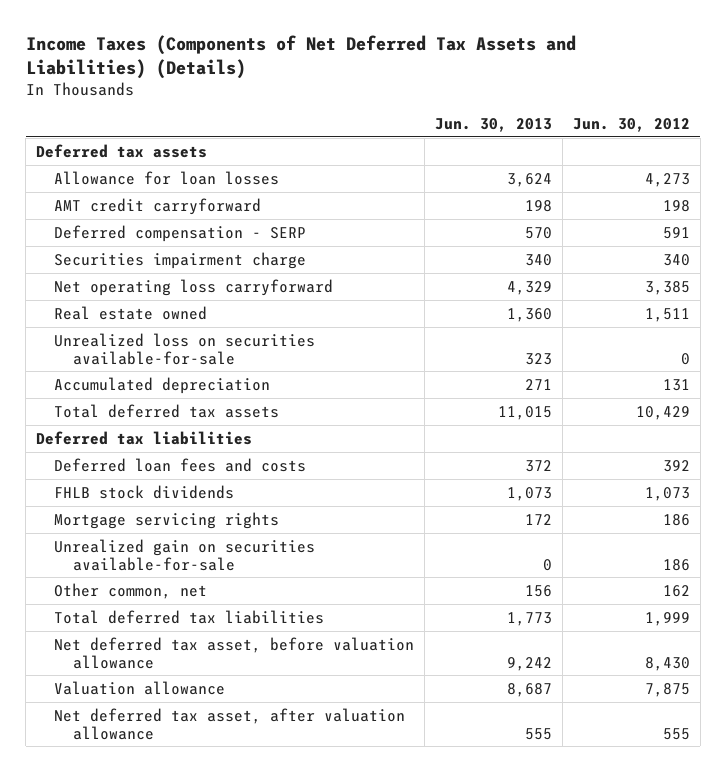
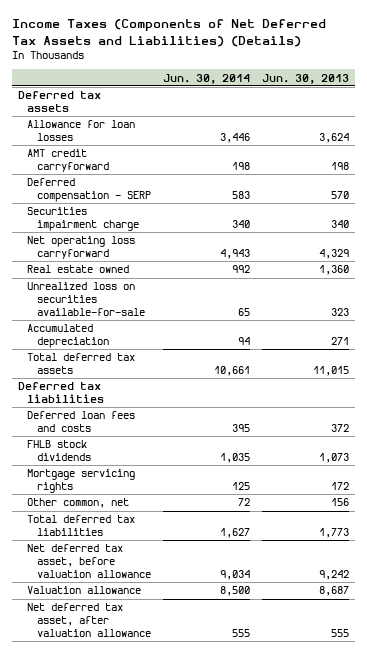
- | Jun. 30, 2013 | Jun. 30, 2012
+ | Jun. 30, 2014 | Jun. 30, 2013
- Unrealized gain on securities available-for-sale | 0 | 186

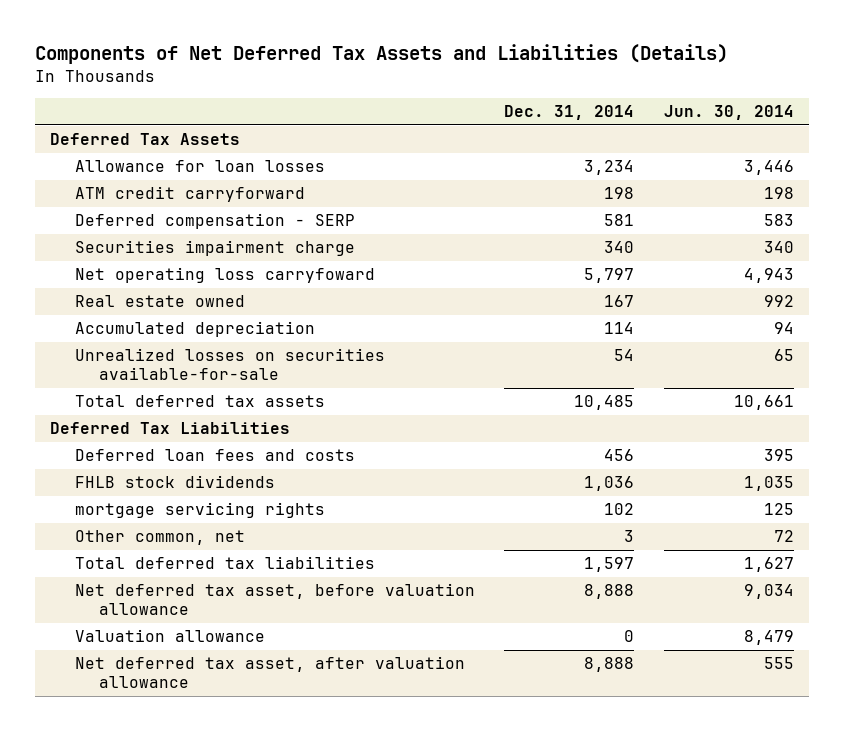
- Income Taxes (Components of Net Deferred Tax Assets and Liabilities) (Details)
+ Components of Net Deferred Tax Assets and Liabilities (Details)
- | Jun. 30, 2014 | Jun. 30, 2013
+ | Dec. 31, 2014 | Jun. 30, 2014
- Deferred tax assets
+ Deferred Tax Assets
- AMT credit carryforward | 198 | 198
+ ATM credit carryforward | 198 | 198
- Net operating loss carryforward | 4,943 | 4,329
+ Net operating loss carryfoward | 5,797 | 4,943
- Unrealized loss on securities available-for-sale | 65 | 323
+ Unrealized losses on securities available-for-sale | 54 | 65
- Deferred tax liabilities
+ Deferred Tax Liabilities
- Mortgage servicing rights | 125 | 172
+ mortgage servicing rights | 102 | 125
- Valuation allowance | 8,500 | 8,687
+ Valuation allowance | 0 | 8,479

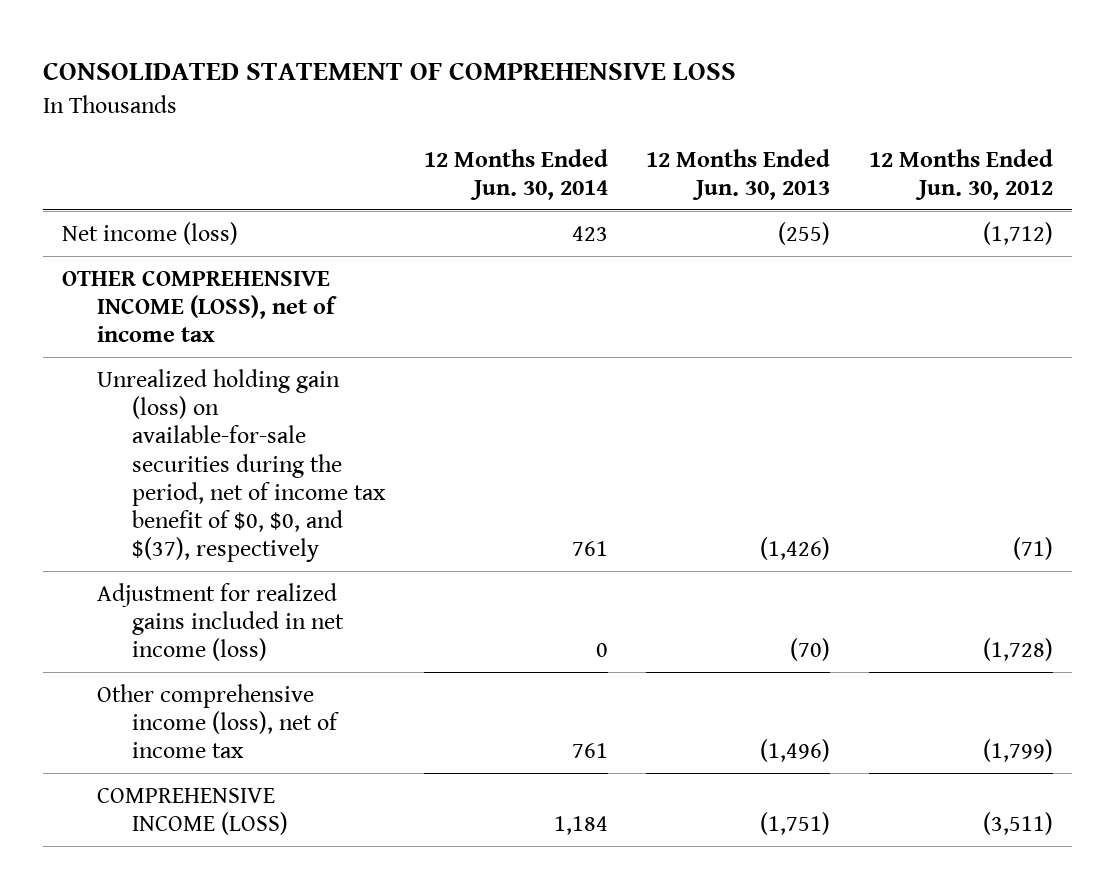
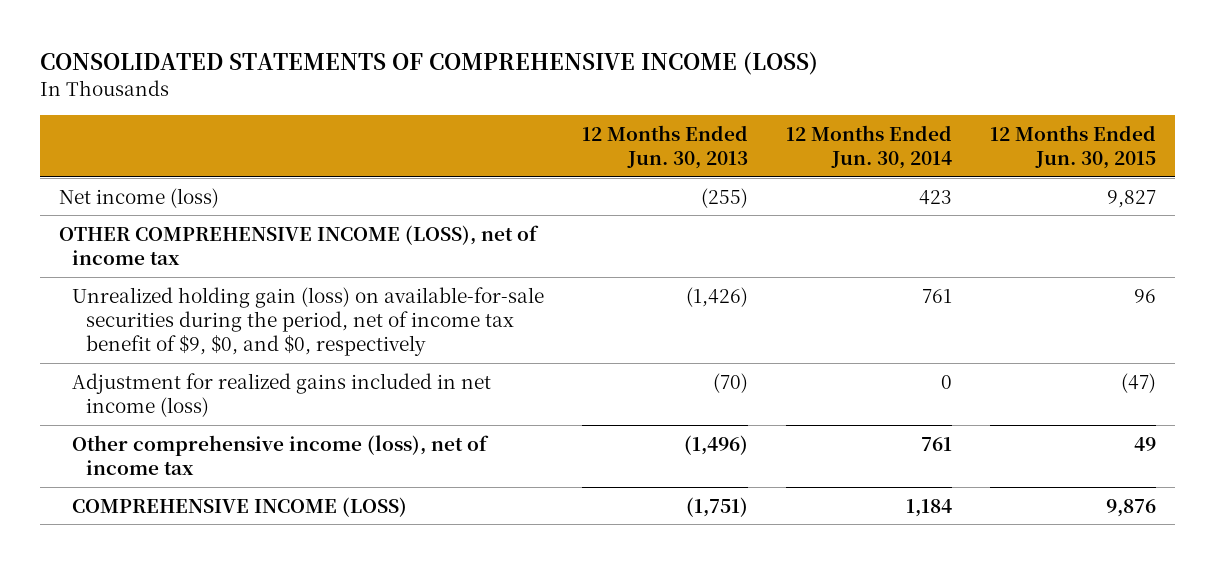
- CONSOLIDATED STATEMENT OF COMPREHENSIVE LOSS
+ CONSOLIDATED STATEMENTS OF COMPREHENSIVE INCOME (LOSS)
- | 12 Months Ended Jun. 30, 2014 | 12 Months Ended Jun. 30, 2013 | 12 Months Ended Jun. 30, 2012
+ | 12 Months Ended Jun. 30, 2013 | 12 Months Ended Jun. 30, 2014 | 12 Months Ended Jun. 30, 2015
- Unrealized holding gain (loss) on available-for-sale securities during the period, net of income tax benefit of $0, $0, and $(37), respectively | 761 | (1,426) | (71)
+ Unrealized holding gain (loss) on available-for-sale securities during the period, net of income tax benefit of $9, $0, and $0, respectively | (1,426) | 761 | 96

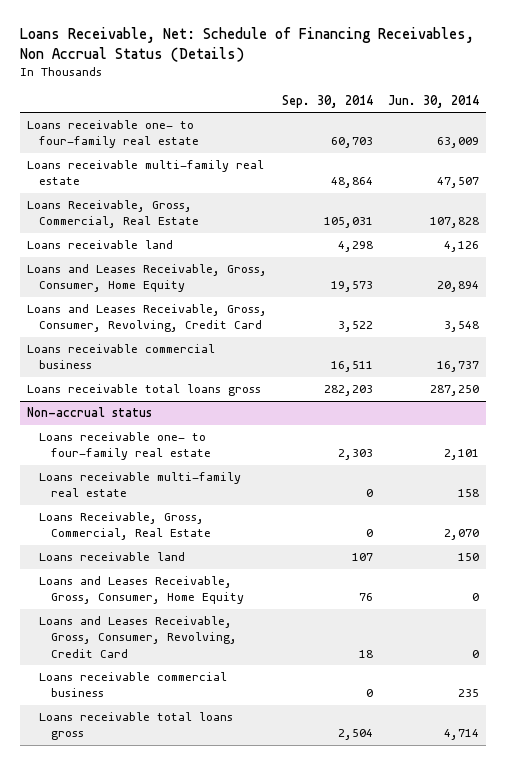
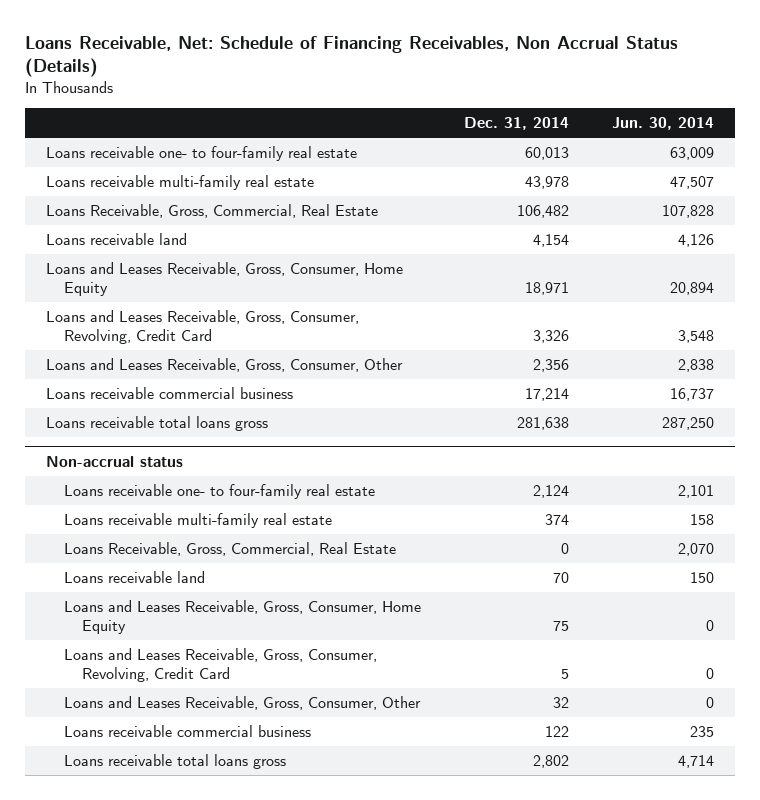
- | Sep. 30, 2014 | Jun. 30, 2014
+ | Dec. 31, 2014 | Jun. 30, 2014
+ Loans and Leases Receivable, Gross, Consumer, Other | 2,356 | 2,838
@ Non-accrual status
+ Loans and Leases Receivable, Gross, Consumer, Other | 32 | 0

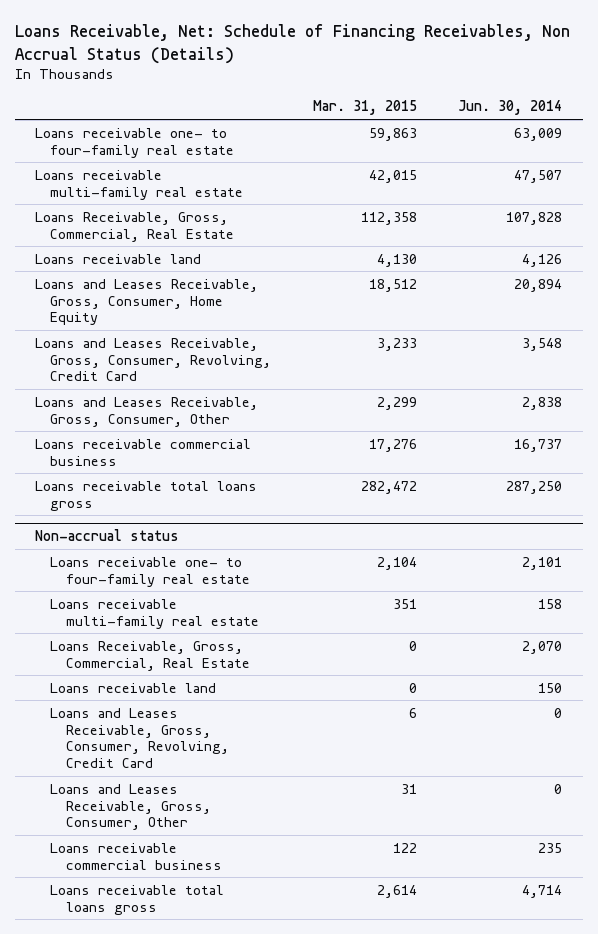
- | Dec. 31, 2014 | Jun. 30, 2014
+ | Mar. 31, 2015 | Jun. 30, 2014
@ Non-accrual status
- Loans and Leases Receivable, Gross, Consumer, Home Equity | 75 | 0

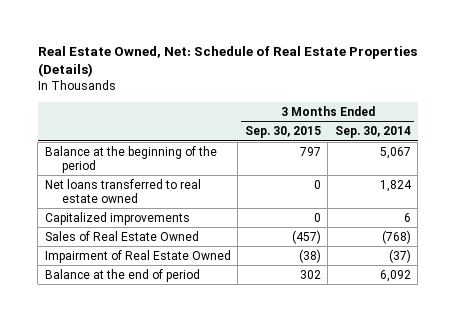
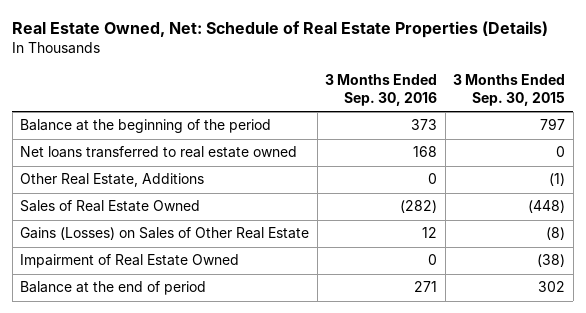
- | 3 Months Ended Sep. 30, 2015 | 3 Months Ended Sep. 30, 2014
+ | 3 Months Ended Sep. 30, 2016 | 3 Months Ended Sep. 30, 2015
- Capitalized improvements | 0 | 6
- Sales of Real Estate Owned | (457) | (768)
+ Other Real Estate, Additions | 0 | (1)
+ Sales of Real Estate Owned | (282) | (448)
+ Gains (Losses) on Sales of Other Real Estate | 12 | (8)

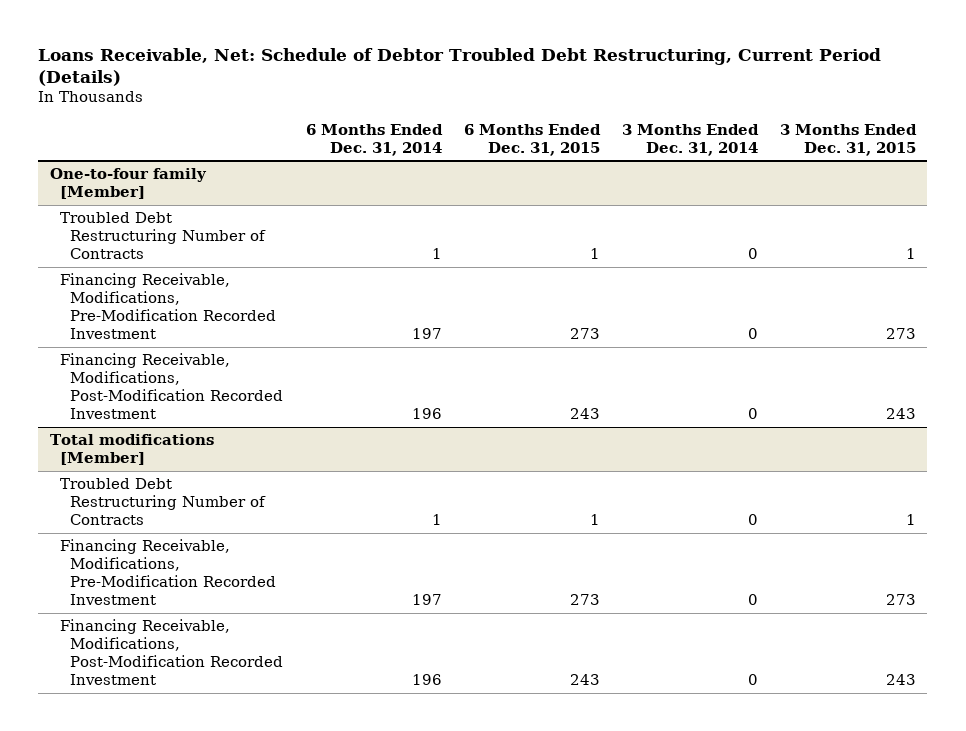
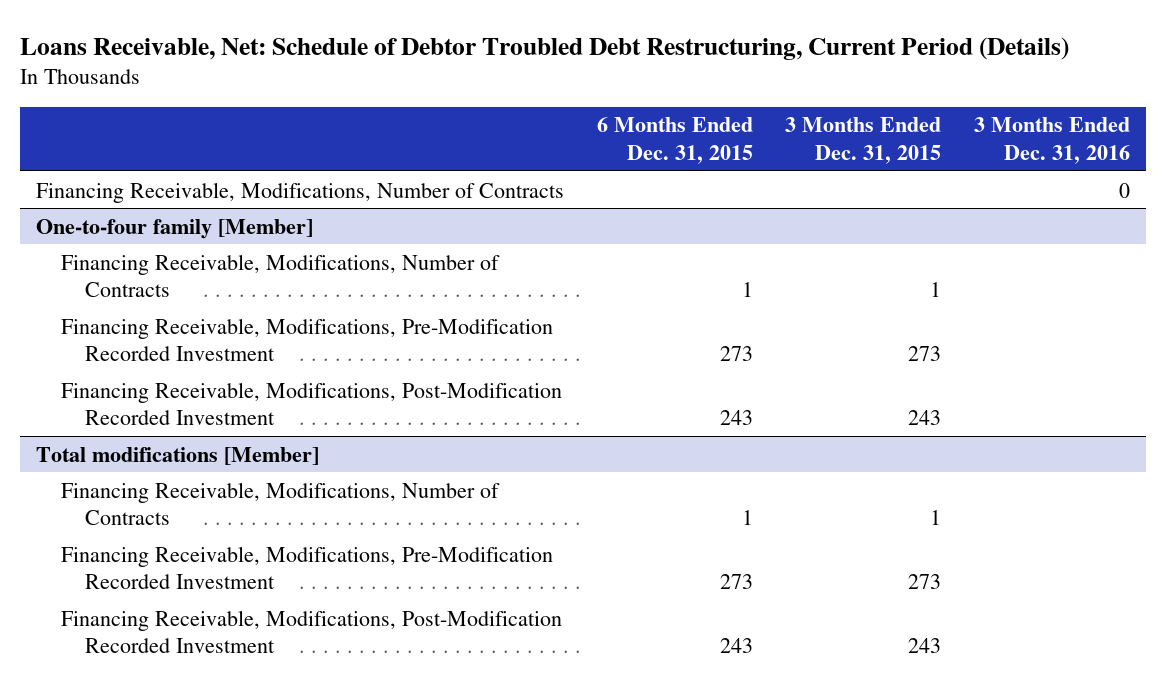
- | 6 Months Ended Dec. 31, 2014 | 6 Months Ended Dec. 31, 2015 | 3 Months Ended Dec. 31, 2014 | 3 Months Ended Dec. 31, 2015
+ | 6 Months Ended Dec. 31, 2015 | 3 Months Ended Dec. 31, 2015 | 3 Months Ended Dec. 31, 2016
+ Financing Receivable, Modifications, Number of Contracts | | | 0
@ One-to-four family [Member]
- Troubled Debt Restructuring Number of Contracts | 1 | 1 | 0 | 1
+ Financing Receivable, Modifications, Number of Contracts | 1 | 1 |
@ Total modifications [Member]
- Troubled Debt Restructuring Number of Contracts | 1 | 1 | 0 | 1
+ Financing Receivable, Modifications, Number of Contracts | 1 | 1 |

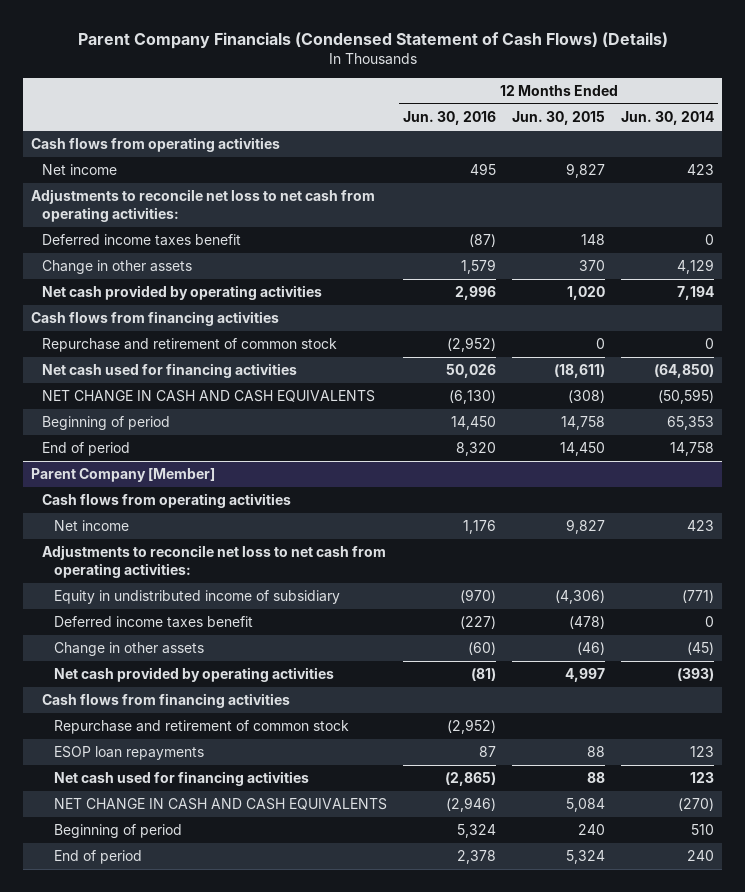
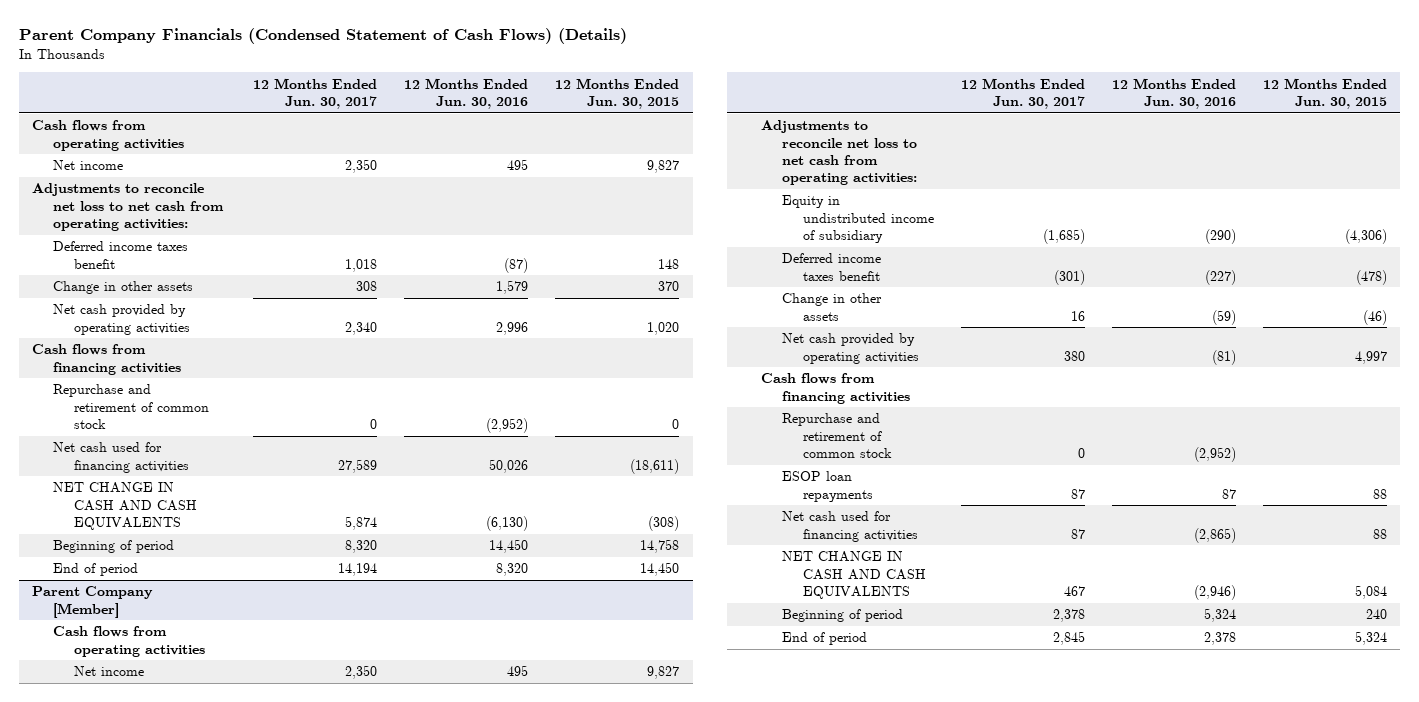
- | 12 Months Ended Jun. 30, 2016 | 12 Months Ended Jun. 30, 2015 | 12 Months Ended Jun. 30, 2014
+ | 12 Months Ended Jun. 30, 2017 | 12 Months Ended Jun. 30, 2016 | 12 Months Ended Jun. 30, 2015
@ Parent Company [Member]
- Net income | 1,176 | 9,827 | 423
+ Net income | 2,350 | 495 | 9,827
- Equity in undistributed income of subsidiary | (970) | (4,306) | (771)
+ Equity in undistributed income of subsidiary | (1,685) | (290) | (4,306)
- Change in other assets | (60) | (46) | (45)
+ Change in other assets | 16 | (59) | (46)

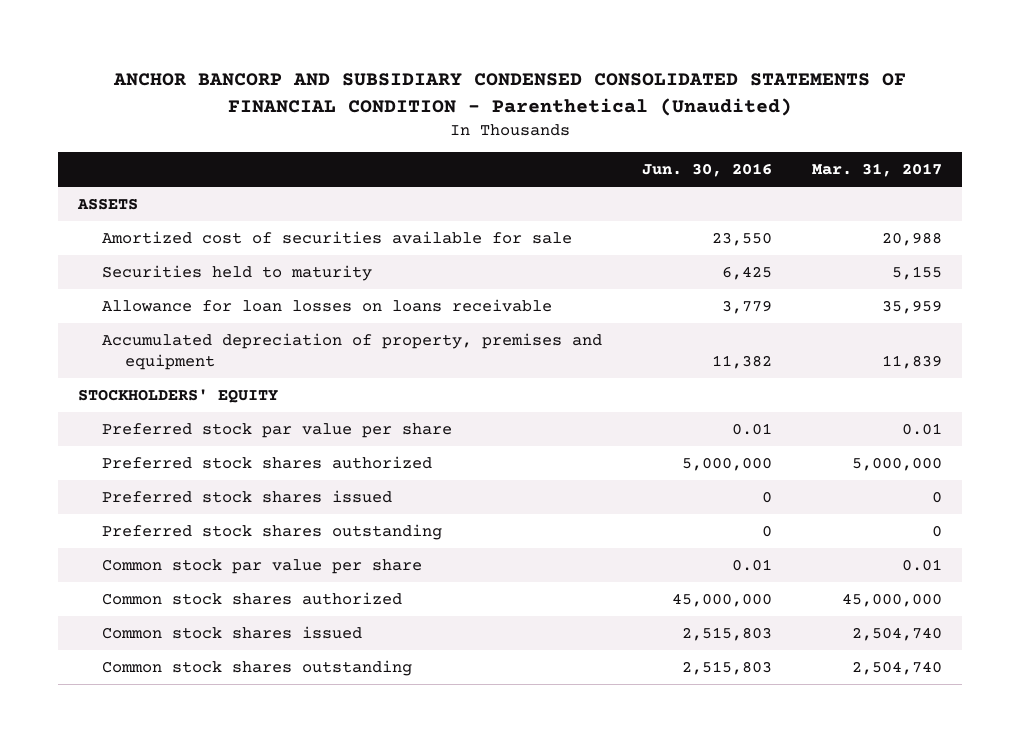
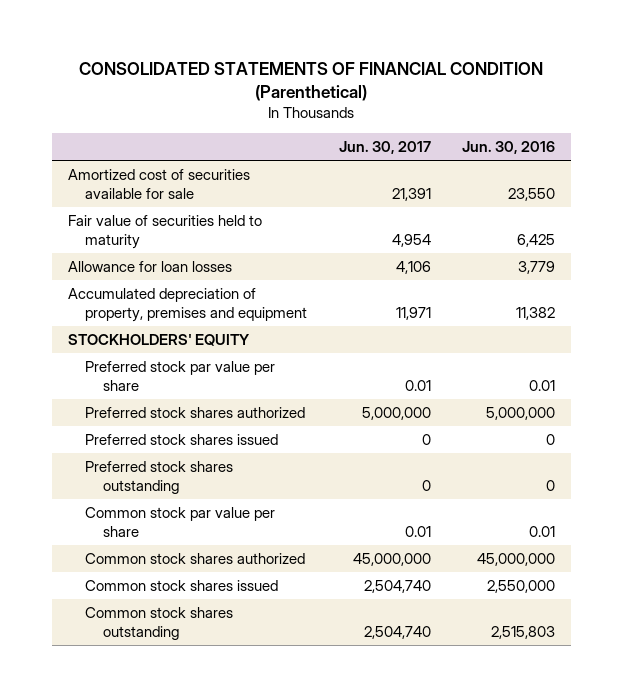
- ANCHOR BANCORP AND SUBSIDIARY CONDENSED CONSOLIDATED STATEMENTS OF FINANCIAL CONDITION - Parenthetical (Unaudited)
+ CONSOLIDATED STATEMENTS OF FINANCIAL CONDITION (Parenthetical)
- | Jun. 30, 2016 | Mar. 31, 2017
+ | Jun. 30, 2017 | Jun. 30, 2016
- ASSETS
- Securities held to maturity | 6,425 | 5,155
- Allowance for loan losses on loans receivable | 3,779 | 35,959
+ Fair value of securities held to maturity | 4,954 | 6,425
+ Allowance for loan losses | 4,106 | 3,779
- Common stock shares issued | 2,515,803 | 2,504,740
+ Common stock shares issued | 2,504,740 | 2,550,000

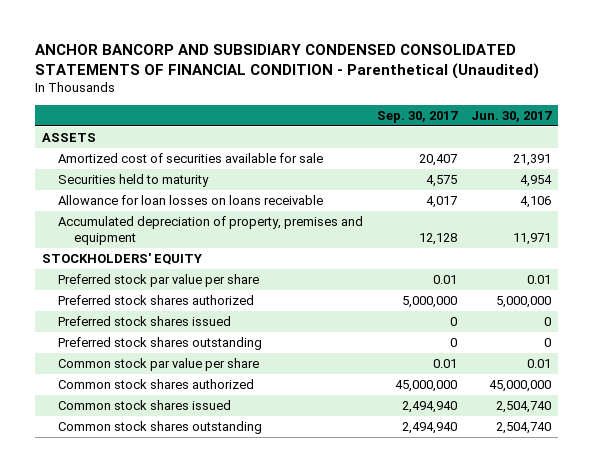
- CONSOLIDATED STATEMENTS OF FINANCIAL CONDITION (Parenthetical)
+ ANCHOR BANCORP AND SUBSIDIARY CONDENSED CONSOLIDATED STATEMENTS OF FINANCIAL CONDITION - Parenthetical (Unaudited)
- | Jun. 30, 2017 | Jun. 30, 2016
+ | Sep. 30, 2017 | Jun. 30, 2017
+ ASSETS
- Fair value of securities held to maturity | 4,954 | 6,425
- Allowance for loan losses | 4,106 | 3,779
+ Securities held to maturity | 4,575 | 4,954
+ Allowance for loan losses on loans receivable | 4,017 | 4,106

